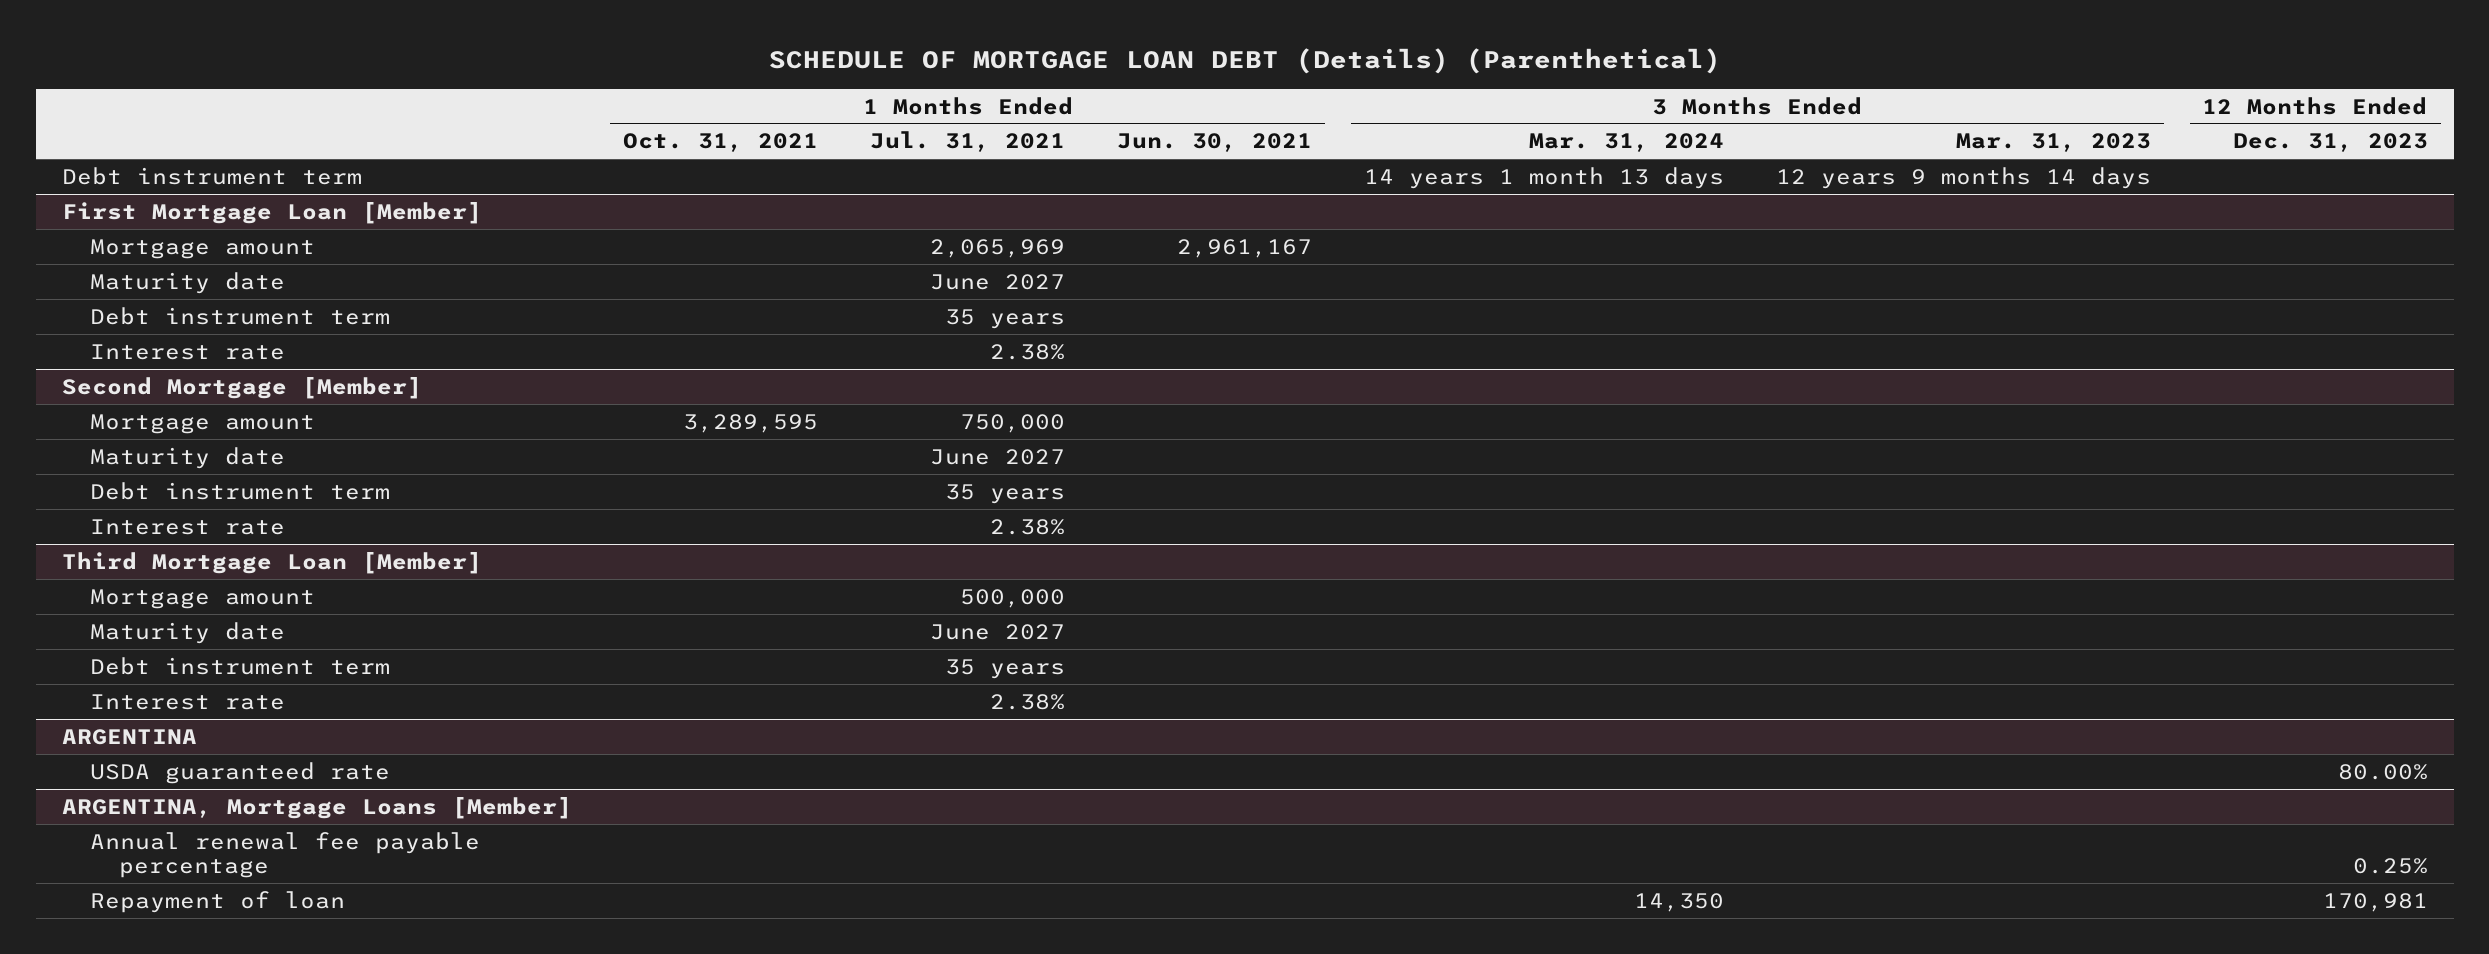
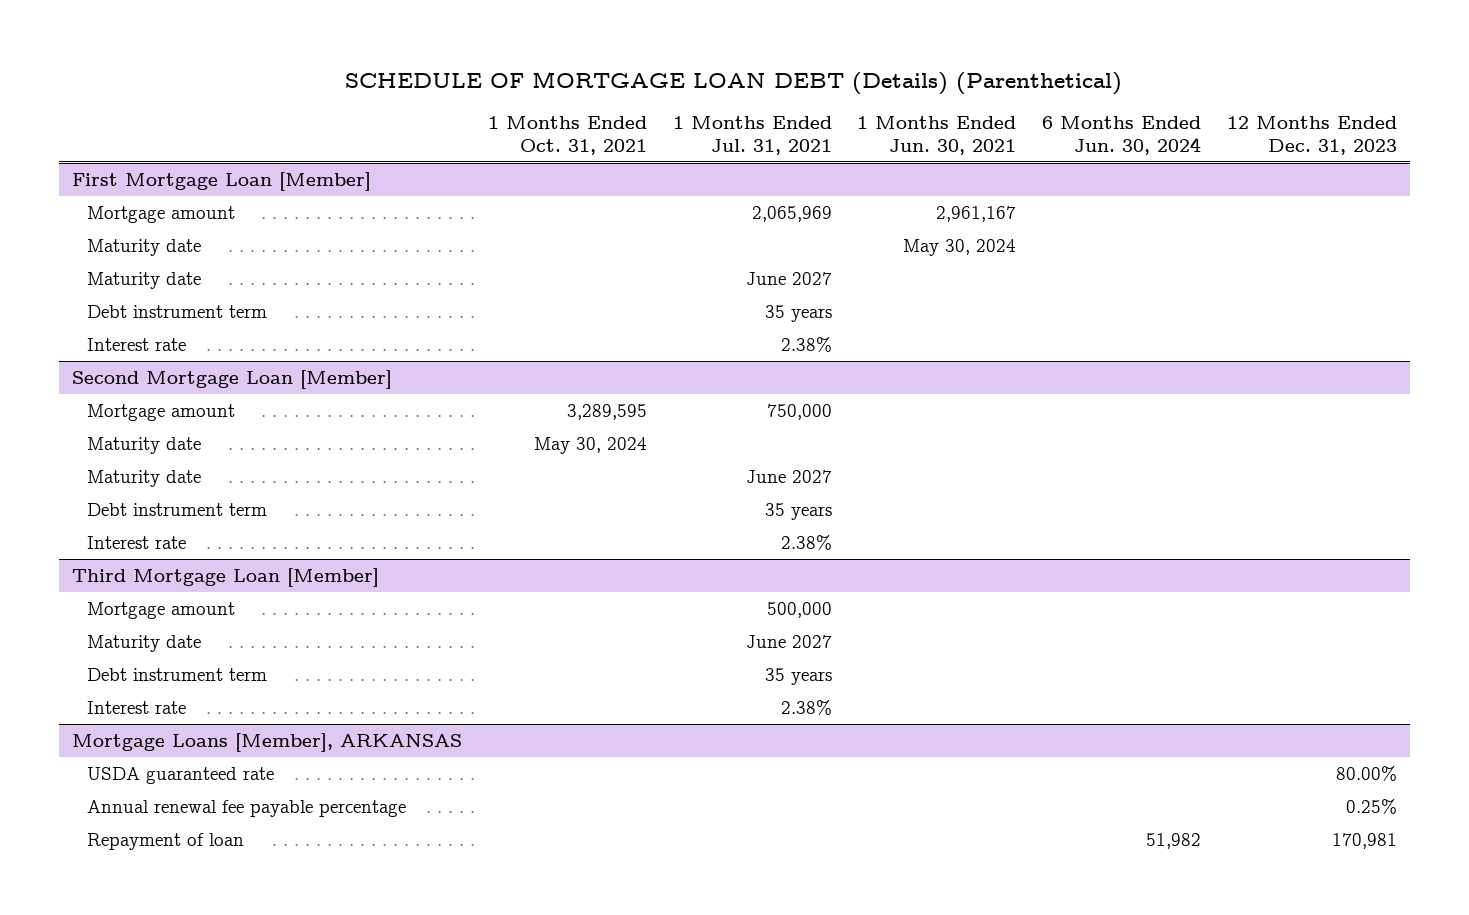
- | 1 Months Ended Oct. 31, 2021 | 1 Months Ended Jul. 31, 2021 | 1 Months Ended Jun. 30, 2021 | 3 Months Ended Mar. 31, 2024 | 3 Months Ended Mar. 31, 2023 | 12 Months Ended Dec. 31, 2023
+ | 1 Months Ended Oct. 31, 2021 | 1 Months Ended Jul. 31, 2021 | 1 Months Ended Jun. 30, 2021 | 6 Months Ended Jun. 30, 2024 | 12 Months Ended Dec. 31, 2023
- Debt instrument term | | | | 14 years 1 month 13 days | 12 years 9 months 14 days |
@ First Mortgage Loan [Member]
+ Maturity date | | | May 30, 2024 | |
- Second Mortgage [Member]
+ Second Mortgage Loan [Member]
+ Maturity date | May 30, 2024 | | | |
- ARGENTINA
+ Mortgage Loans [Member], ARKANSAS
- ARGENTINA, Mortgage Loans [Member]

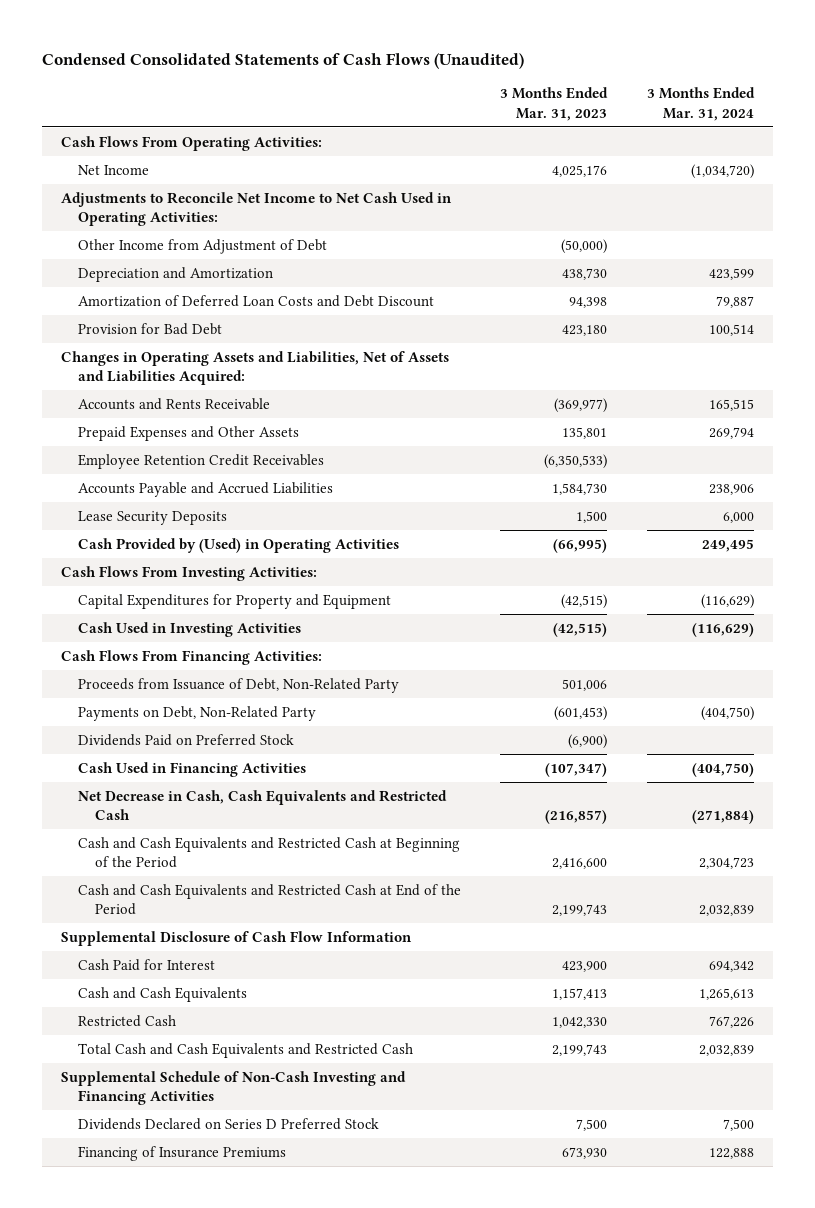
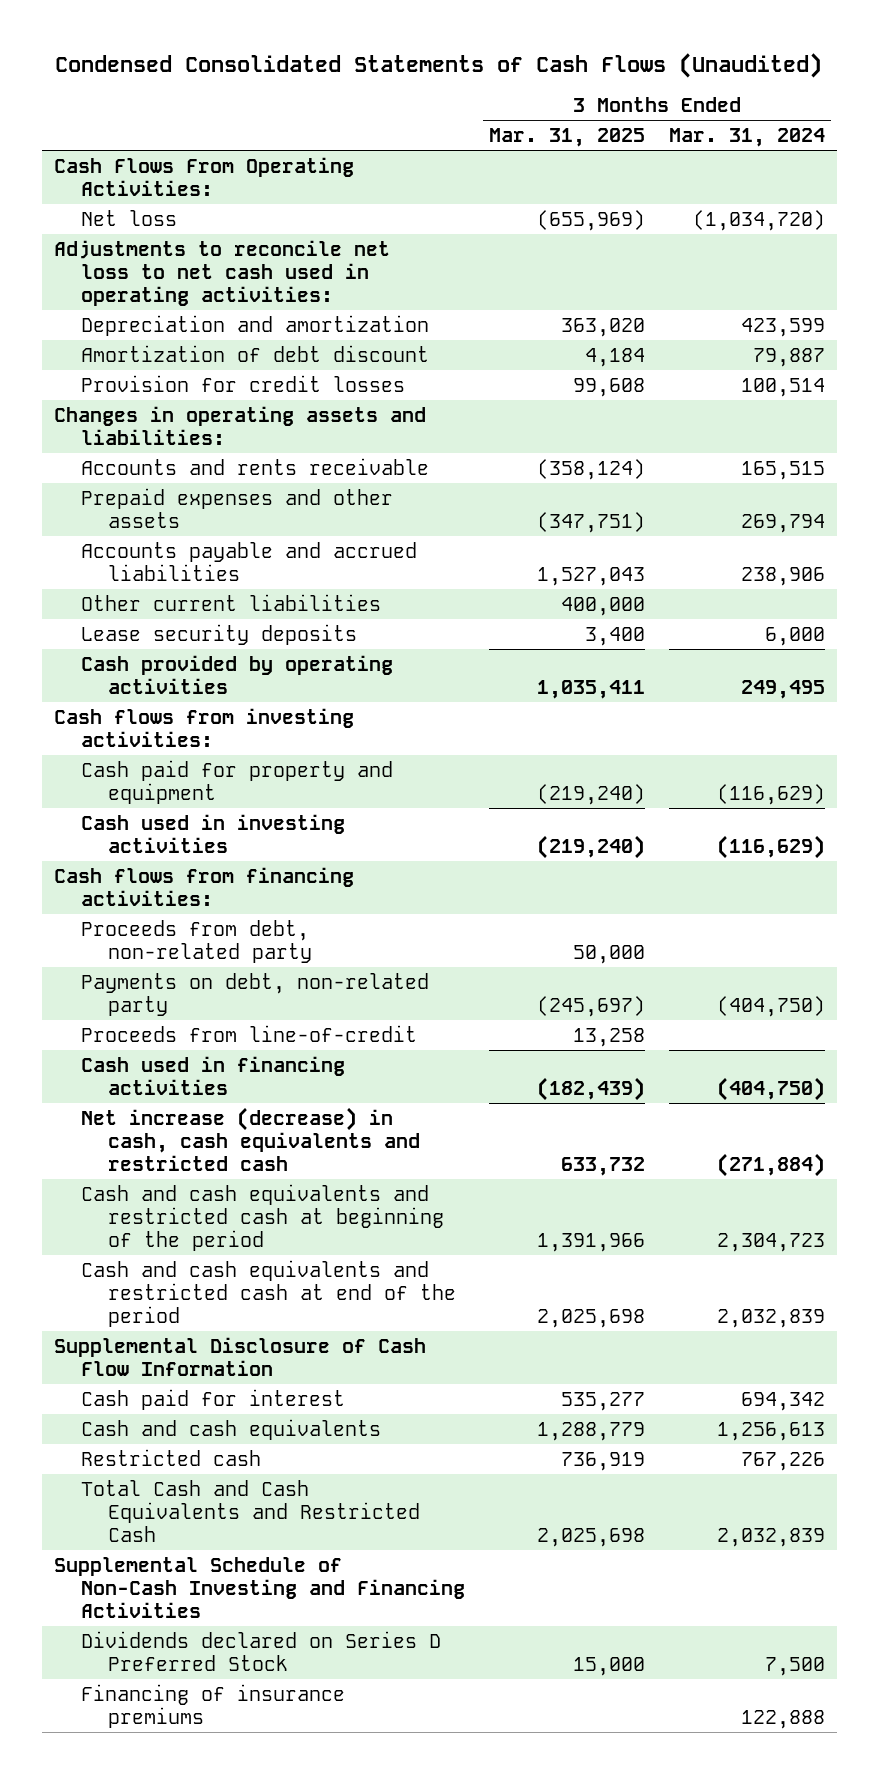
- | 3 Months Ended Mar. 31, 2023 | 3 Months Ended Mar. 31, 2024
+ | 3 Months Ended Mar. 31, 2025 | 3 Months Ended Mar. 31, 2024
- Net Income | 4,025,176 | (1,034,720)
- Adjustments to Reconcile Net Income to Net Cash Used in Operating Activities:
- Other Income from Adjustment of Debt | (50,000) |
- Depreciation and Amortization | 438,730 | 423,599
- Amortization of Deferred Loan Costs and Debt Discount | 94,398 | 79,887
- Provision for Bad Debt | 423,180 | 100,514
- Changes in Operating Assets and Liabilities, Net of Assets and Liabilities Acquired:
- Accounts and Rents Receivable | (369,977) | 165,515
- Prepaid Expenses and Other Assets | 135,801 | 269,794
- Employee Retention Credit Receivables | (6,350,533) |
- Accounts Payable and Accrued Liabilities | 1,584,730 | 238,906
- Lease Security Deposits | 1,500 | 6,000
- Cash Provided by (Used) in Operating Activities | (66,995) | 249,495
- Cash Flows From Investing Activities:
- Capital Expenditures for Property and Equipment | (42,515) | (116,629)
- Cash Used in Investing Activities | (42,515) | (116,629)
- Cash Flows From Financing Activities:
- Proceeds from Issuance of Debt, Non-Related Party | 501,006 |
- Payments on Debt, Non-Related Party | (601,453) | (404,750)
- Dividends Paid on Preferred Stock | (6,900) |
- Cash Used in Financing Activities | (107,347) | (404,750)
- Net Decrease in Cash, Cash Equivalents and Restricted Cash | (216,857) | (271,884)
- Cash and Cash Equivalents and Restricted Cash at Beginning of the Period | 2,416,600 | 2,304,723
- Cash and Cash Equivalents and Restricted Cash at End of the Period | 2,199,743 | 2,032,839
+ Net loss | (655,969) | (1,034,720)
+ Adjustments to reconcile net loss to net cash used in operating activities:
+ Depreciation and amortization | 363,020 | 423,599
+ Amortization of debt discount | 4,184 | 79,887
+ Provision for credit losses | 99,608 | 100,514
+ Changes in operating assets and liabilities:
+ Accounts and rents receivable | (358,124) | 165,515
+ Prepaid expenses and other assets | (347,751) | 269,794
+ Accounts payable and accrued liabilities | 1,527,043 | 238,906
+ Other current liabilities | 400,000 |
+ Lease security deposits | 3,400 | 6,000
+ Cash provided by operating activities | 1,035,411 | 249,495
+ Cash flows from investing activities:
+ Cash paid for property and equipment | (219,240) | (116,629)
+ Cash used in investing activities | (219,240) | (116,629)
+ Cash flows from financing activities:
+ Proceeds from debt, non-related party | 50,000 |
+ Payments on debt, non-related party | (245,697) | (404,750)
+ Proceeds from line-of-credit | 13,258 |
+ Cash used in financing activities | (182,439) | (404,750)
+ Net increase (decrease) in cash, cash equivalents and restricted cash | 633,732 | (271,884)
+ Cash and cash equivalents and restricted cash at beginning of the period | 1,391,966 | 2,304,723
+ Cash and cash equivalents and restricted cash at end of the period | 2,025,698 | 2,032,839
- Cash Paid for Interest | 423,900 | 694,342
- Cash and Cash Equivalents | 1,157,413 | 1,265,613
- Restricted Cash | 1,042,330 | 767,226
+ Cash paid for interest | 535,277 | 694,342
+ Cash and cash equivalents | 1,288,779 | 1,256,613
+ Restricted cash | 736,919 | 767,226
- Dividends Declared on Series D Preferred Stock | 7,500 | 7,500
- Financing of Insurance Premiums | 673,930 | 122,888
+ Dividends declared on Series D Preferred Stock | 15,000 | 7,500
+ Financing of insurance premiums | | 122,888

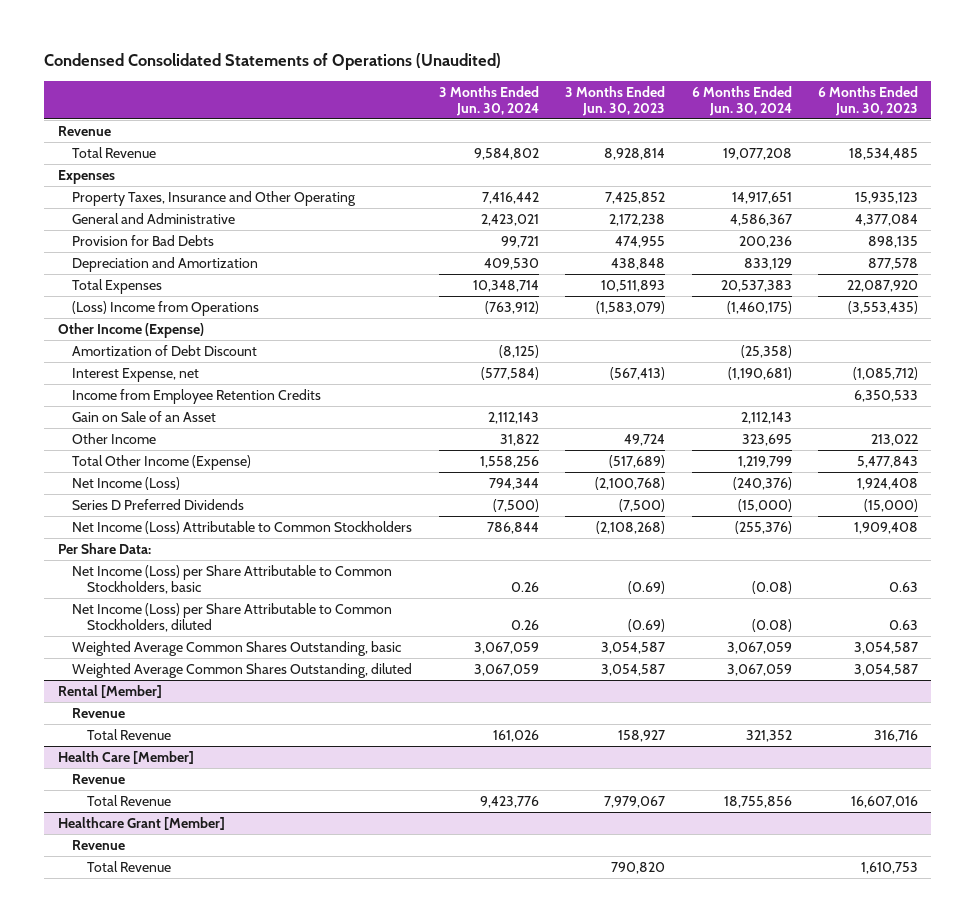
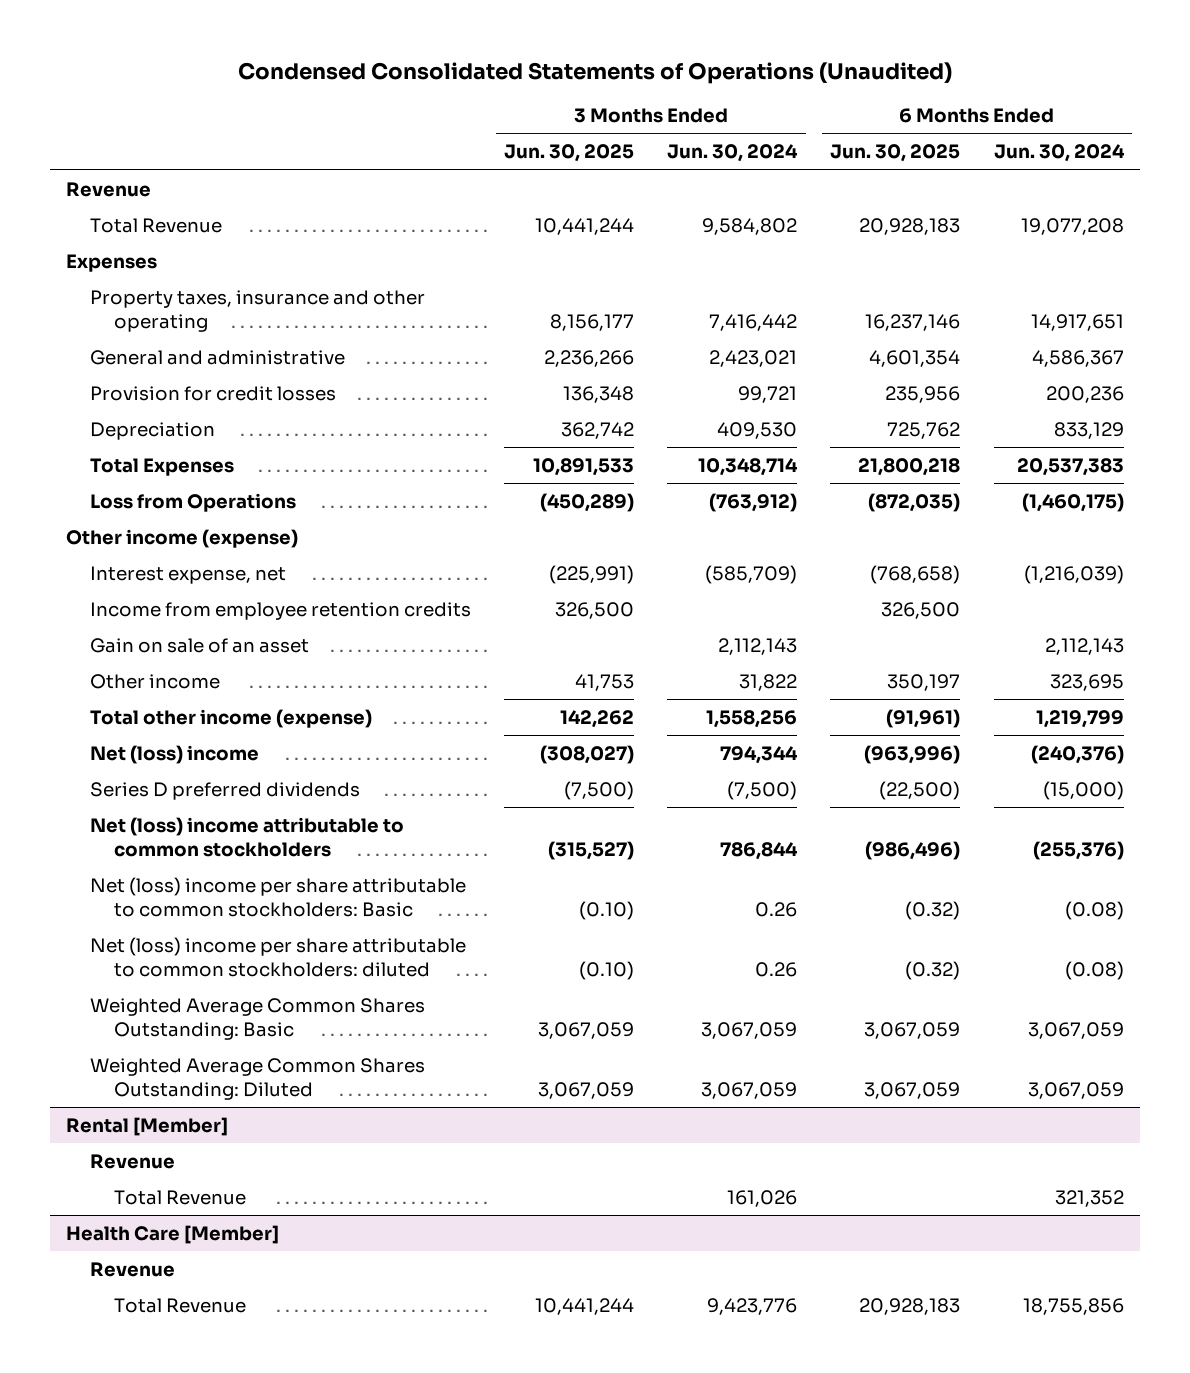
- | 3 Months Ended Jun. 30, 2024 | 3 Months Ended Jun. 30, 2023 | 6 Months Ended Jun. 30, 2024 | 6 Months Ended Jun. 30, 2023
+ | 3 Months Ended Jun. 30, 2025 | 3 Months Ended Jun. 30, 2024 | 6 Months Ended Jun. 30, 2025 | 6 Months Ended Jun. 30, 2024
- Property Taxes, Insurance and Other Operating | 7,416,442 | 7,425,852 | 14,917,651 | 15,935,123
- General and Administrative | 2,423,021 | 2,172,238 | 4,586,367 | 4,377,084
- Provision for Bad Debts | 99,721 | 474,955 | 200,236 | 898,135
- Depreciation and Amortization | 409,530 | 438,848 | 833,129 | 877,578
+ Property taxes, insurance and other operating | 8,156,177 | 7,416,442 | 16,237,146 | 14,917,651
+ General and administrative | 2,236,266 | 2,423,021 | 4,601,354 | 4,586,367
+ Provision for credit losses | 136,348 | 99,721 | 235,956 | 200,236
+ Depreciation | 362,742 | 409,530 | 725,762 | 833,129
- (Loss) Income from Operations | (763,912) | (1,583,079) | (1,460,175) | (3,553,435)
- Other Income (Expense)
- Amortization of Debt Discount | (8,125) | | (25,358) |
- Interest Expense, net | (577,584) | (567,413) | (1,190,681) | (1,085,712)
- Income from Employee Retention Credits | | | | 6,350,533
- Gain on Sale of an Asset | 2,112,143 | | 2,112,143 |
- Other Income | 31,822 | 49,724 | 323,695 | 213,022
- Total Other Income (Expense) | 1,558,256 | (517,689) | 1,219,799 | 5,477,843
- Net Income (Loss) | 794,344 | (2,100,768) | (240,376) | 1,924,408
- Series D Preferred Dividends | (7,500) | (7,500) | (15,000) | (15,000)
- Net Income (Loss) Attributable to Common Stockholders | 786,844 | (2,108,268) | (255,376) | 1,909,408
- Per Share Data:
- Net Income (Loss) per Share Attributable to Common Stockholders, basic | 0.26 | (0.69) | (0.08) | 0.63
- Net Income (Loss) per Share Attributable to Common Stockholders, diluted | 0.26 | (0.69) | (0.08) | 0.63
- Weighted Average Common Shares Outstanding, basic | 3,067,059 | 3,054,587 | 3,067,059 | 3,054,587
- Weighted Average Common Shares Outstanding, diluted | 3,067,059 | 3,054,587 | 3,067,059 | 3,054,587
+ Loss from Operations | (450,289) | (763,912) | (872,035) | (1,460,175)
+ Other income (expense)
+ Interest expense, net | (225,991) | (585,709) | (768,658) | (1,216,039)
+ Income from employee retention credits | 326,500 | | 326,500 |
+ Gain on sale of an asset | | 2,112,143 | | 2,112,143
+ Other income | 41,753 | 31,822 | 350,197 | 323,695
+ Total other income (expense) | 142,262 | 1,558,256 | (91,961) | 1,219,799
+ Net (loss) income | (308,027) | 794,344 | (963,996) | (240,376)
+ Series D preferred dividends | (7,500) | (7,500) | (22,500) | (15,000)
+ Net (loss) income attributable to common stockholders | (315,527) | 786,844 | (986,496) | (255,376)
+ Net (loss) income per share attributable to common stockholders: Basic | (0.10) | 0.26 | (0.32) | (0.08)
+ Net (loss) income per share attributable to common stockholders: diluted | (0.10) | 0.26 | (0.32) | (0.08)
+ Weighted Average Common Shares Outstanding: Basic | 3,067,059 | 3,067,059 | 3,067,059 | 3,067,059
+ Weighted Average Common Shares Outstanding: Diluted | 3,067,059 | 3,067,059 | 3,067,059 | 3,067,059
- Healthcare Grant [Member]
- Revenue
- Total Revenue | | 790,820 | | 1,610,753

